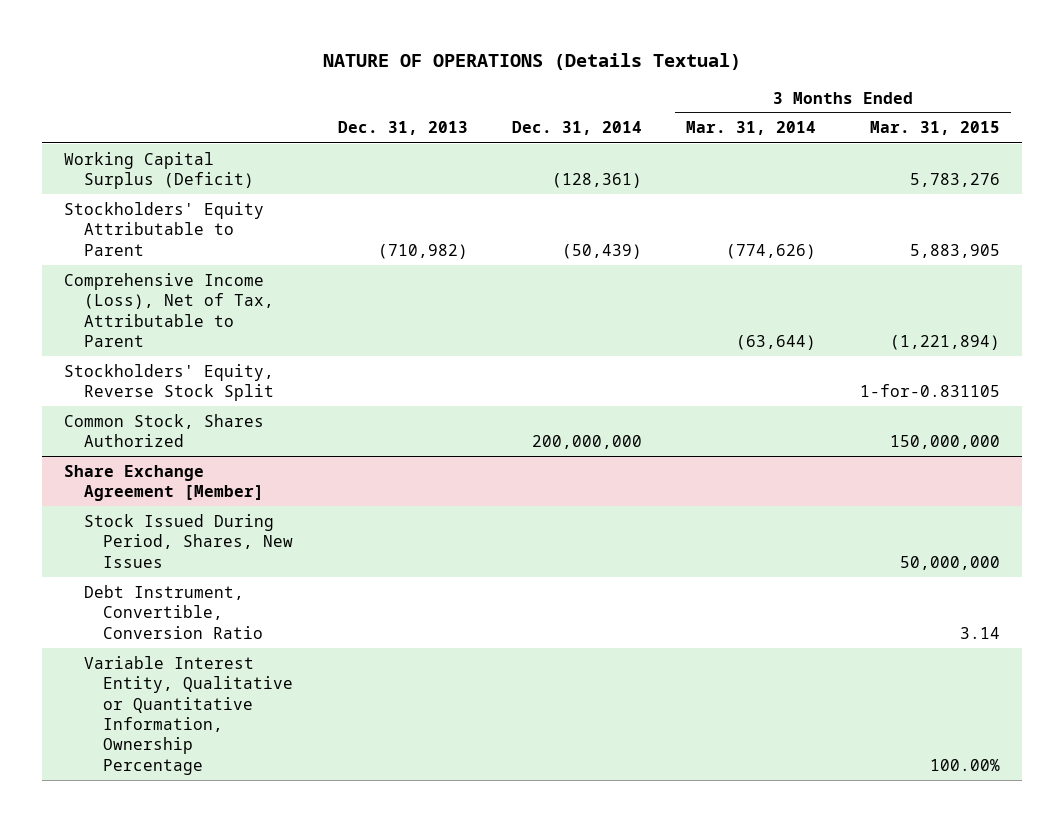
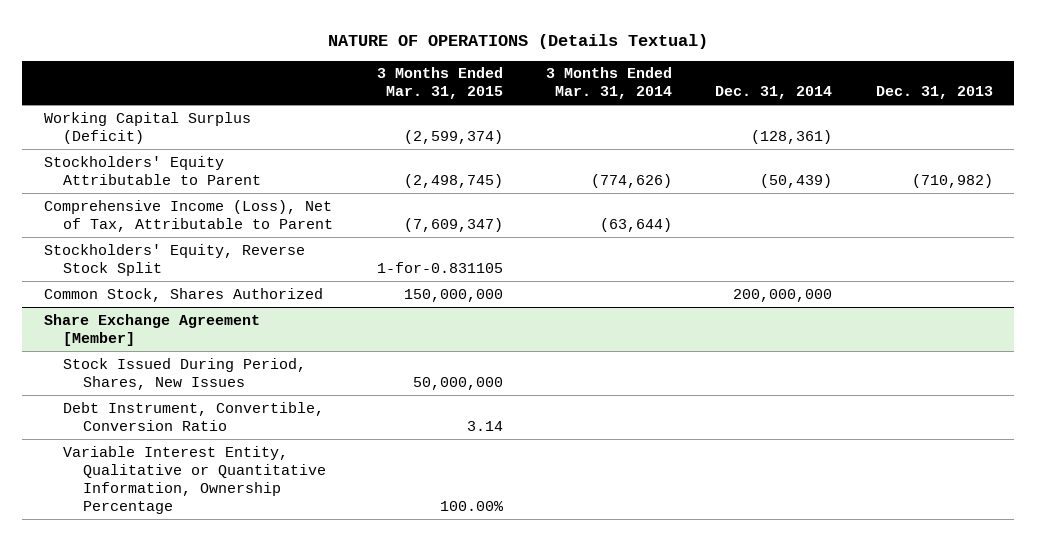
- | Dec. 31, 2013 | Dec. 31, 2014 | 3 Months Ended Mar. 31, 2014 | 3 Months Ended Mar. 31, 2015
+ | 3 Months Ended Mar. 31, 2015 | 3 Months Ended Mar. 31, 2014 | Dec. 31, 2014 | Dec. 31, 2013
- Working Capital Surplus (Deficit) | | (128,361) | | 5,783,276
- Stockholders' Equity Attributable to Parent | (710,982) | (50,439) | (774,626) | 5,883,905
- Comprehensive Income (Loss), Net of Tax, Attributable to Parent | | | (63,644) | (1,221,894)
+ Working Capital Surplus (Deficit) | (2,599,374) | | (128,361) |
+ Stockholders' Equity Attributable to Parent | (2,498,745) | (774,626) | (50,439) | (710,982)
+ Comprehensive Income (Loss), Net of Tax, Attributable to Parent | (7,609,347) | (63,644) | |

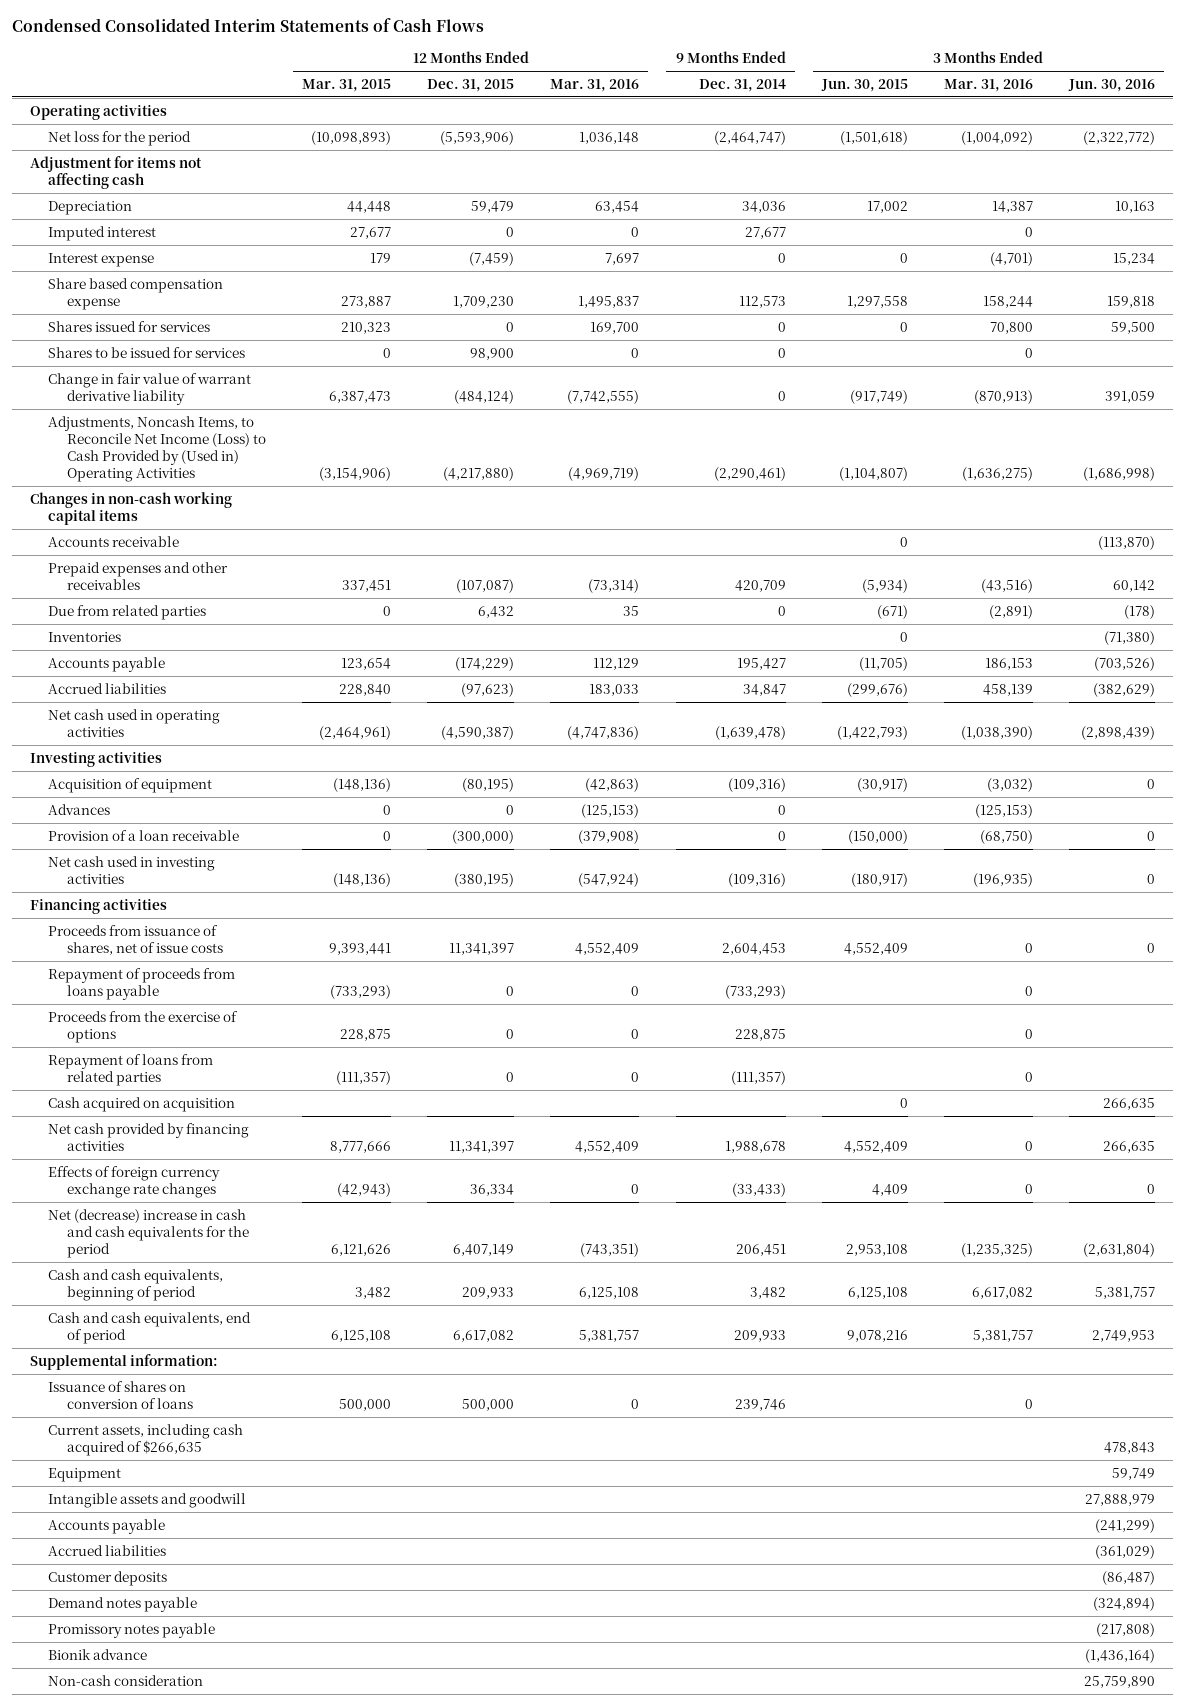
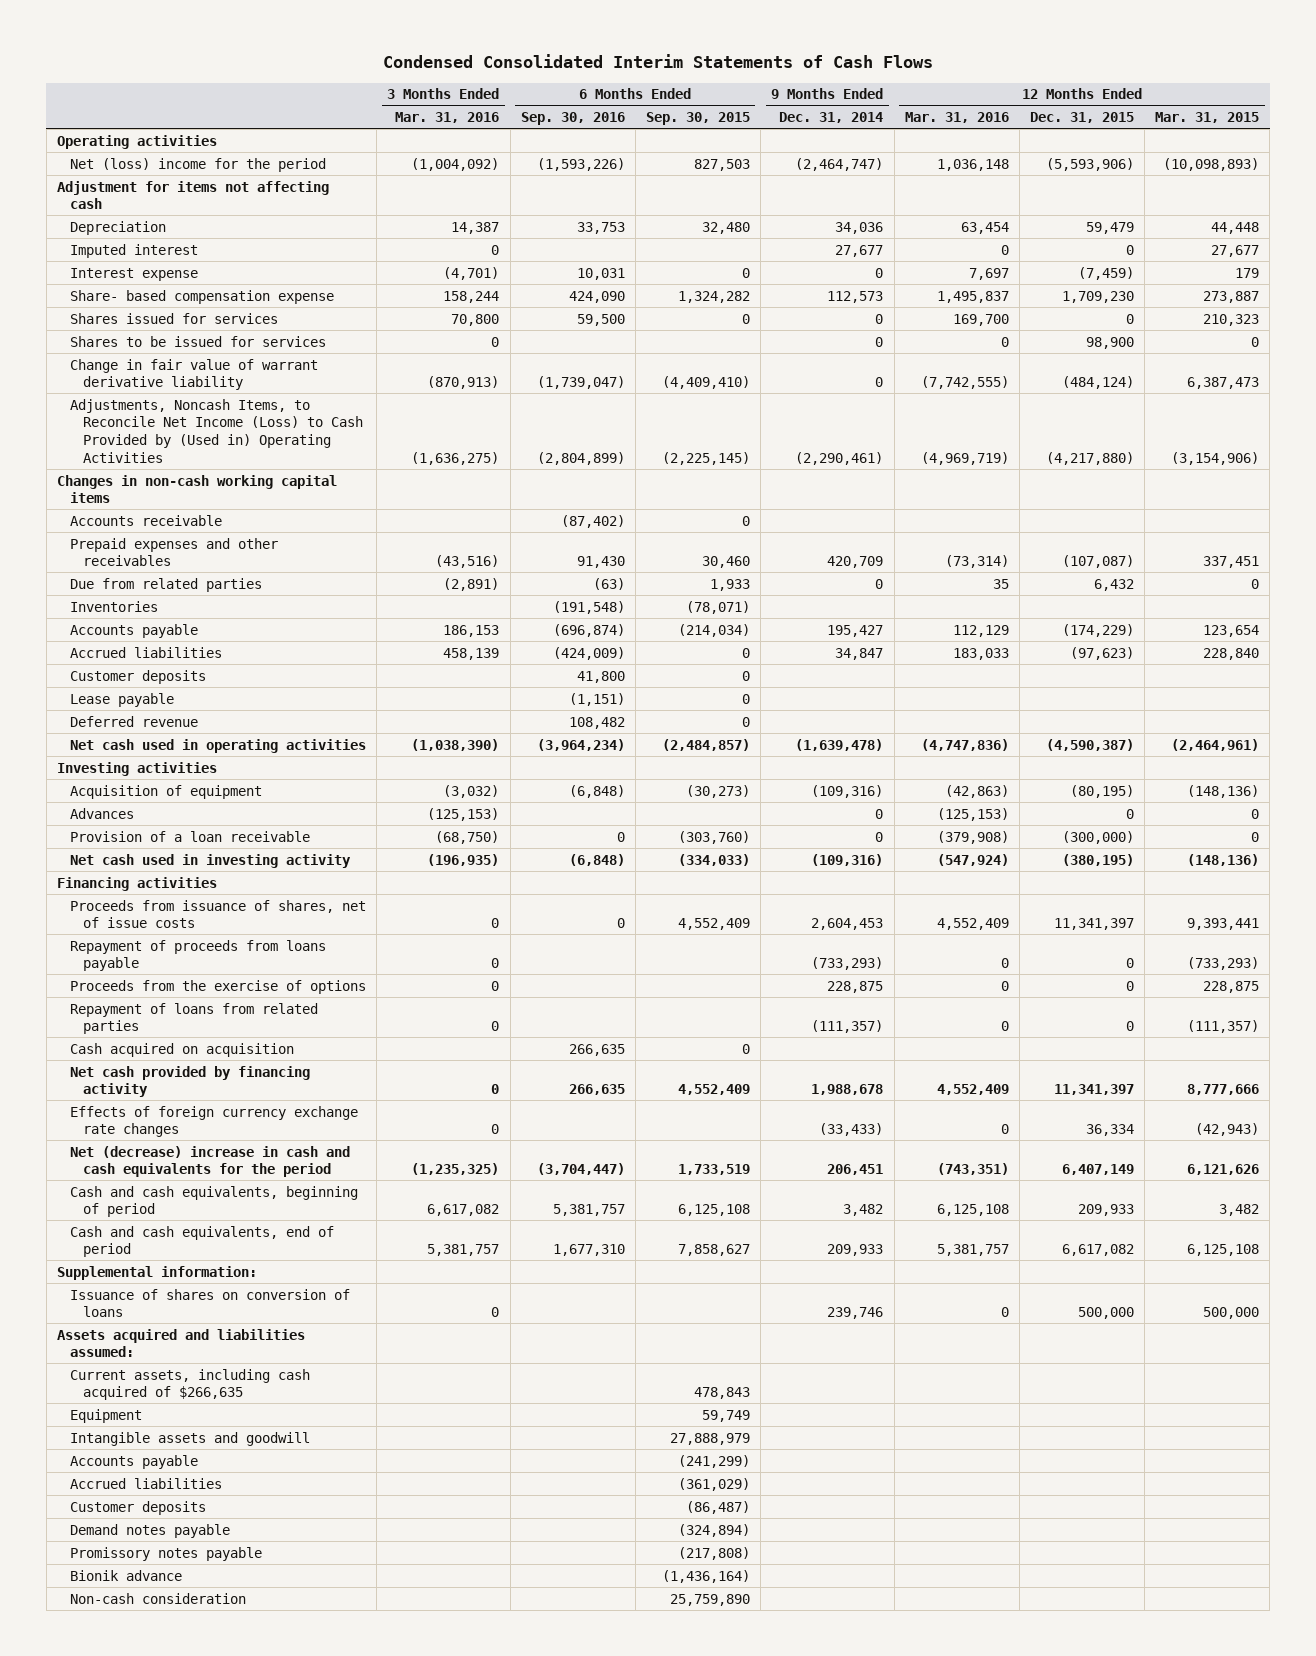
- | 12 Months Ended Mar. 31, 2015 | 12 Months Ended Dec. 31, 2015 | 12 Months Ended Mar. 31, 2016 | 9 Months Ended Dec. 31, 2014 | 3 Months Ended Jun. 30, 2015 | 3 Months Ended Mar. 31, 2016 | 3 Months Ended Jun. 30, 2016
+ | 3 Months Ended Mar. 31, 2016 | 6 Months Ended Sep. 30, 2016 | 6 Months Ended Sep. 30, 2015 | 9 Months Ended Dec. 31, 2014 | 12 Months Ended Mar. 31, 2016 | 12 Months Ended Dec. 31, 2015 | 12 Months Ended Mar. 31, 2015
- Net loss for the period | (10,098,893) | (5,593,906) | 1,036,148 | (2,464,747) | (1,501,618) | (1,004,092) | (2,322,772)
+ Net (loss) income for the period | (1,004,092) | (1,593,226) | 827,503 | (2,464,747) | 1,036,148 | (5,593,906) | (10,098,893)
- Share based compensation expense | 273,887 | 1,709,230 | 1,495,837 | 112,573 | 1,297,558 | 158,244 | 159,818
+ Share- based compensation expense | 158,244 | 424,090 | 1,324,282 | 112,573 | 1,495,837 | 1,709,230 | 273,887
+ Customer deposits | | 41,800 | 0 | | | |
+ Lease payable | | (1,151) | 0 | | | |
+ Deferred revenue | | 108,482 | 0 | | | |
- Net cash used in investing activities | (148,136) | (380,195) | (547,924) | (109,316) | (180,917) | (196,935) | 0
+ Net cash used in investing activity | (196,935) | (6,848) | (334,033) | (109,316) | (547,924) | (380,195) | (148,136)
- Net cash provided by financing activities | 8,777,666 | 11,341,397 | 4,552,409 | 1,988,678 | 4,552,409 | 0 | 266,635
+ Net cash provided by financing activity | 0 | 266,635 | 4,552,409 | 1,988,678 | 4,552,409 | 11,341,397 | 8,777,666
+ Assets acquired and liabilities assumed:

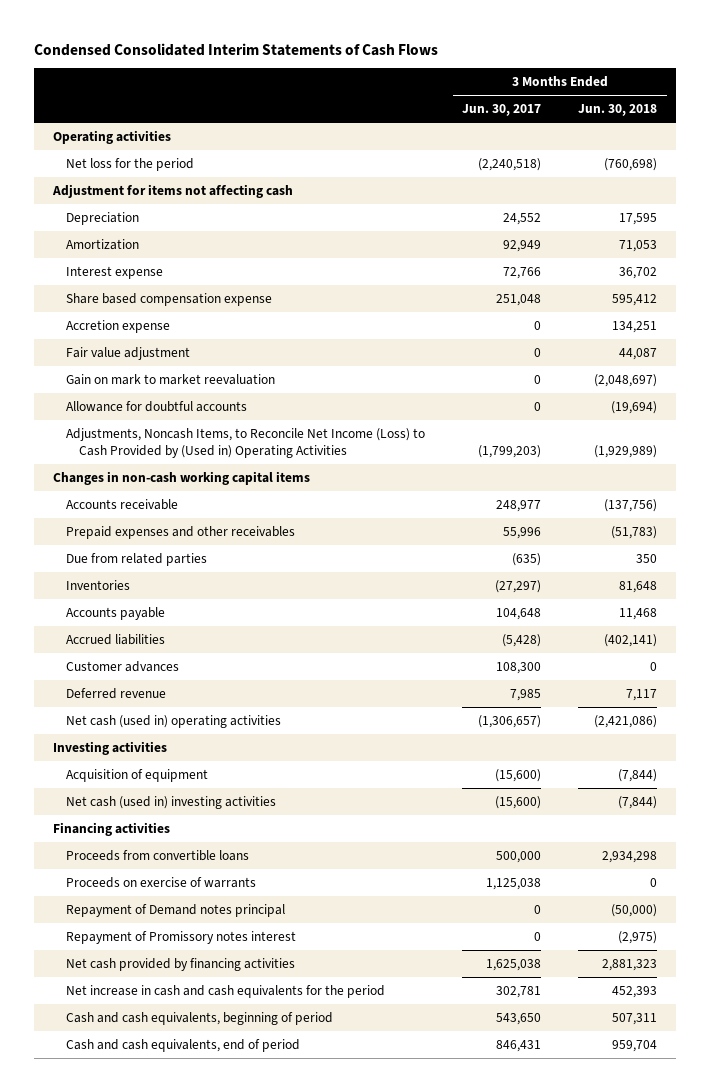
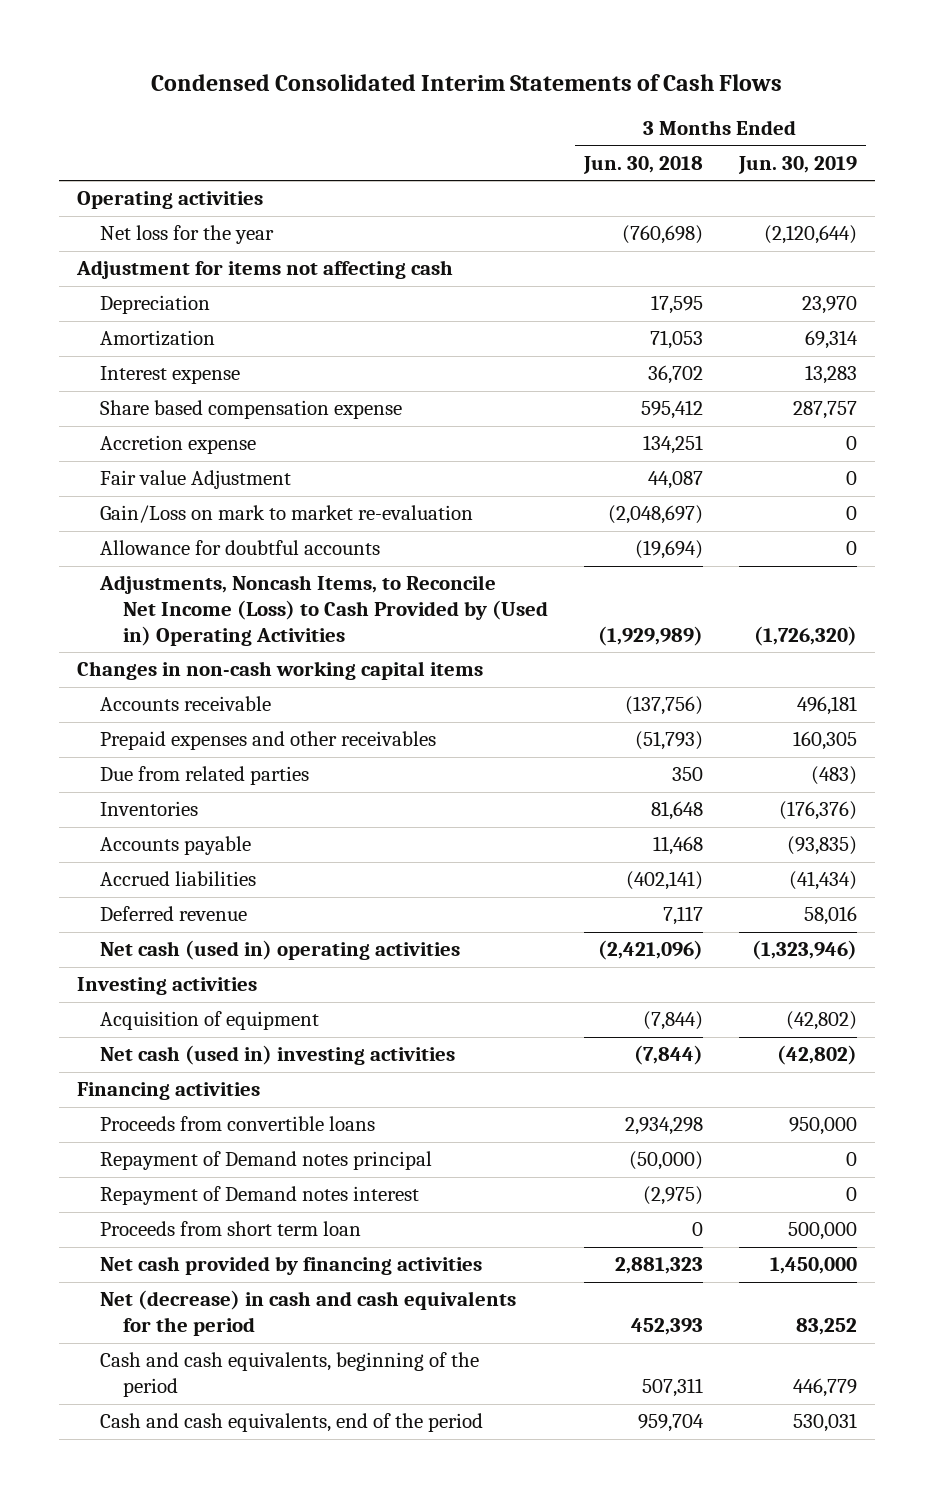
- | 3 Months Ended Jun. 30, 2017 | 3 Months Ended Jun. 30, 2018
+ | 3 Months Ended Jun. 30, 2018 | 3 Months Ended Jun. 30, 2019
- Net loss for the period | (2,240,518) | (760,698)
+ Net loss for the year | (760,698) | (2,120,644)
- Fair value adjustment | 0 | 44,087
- Gain on mark to market reevaluation | 0 | (2,048,697)
+ Fair value Adjustment | 44,087 | 0
+ Gain/Loss on mark to market re-evaluation | (2,048,697) | 0
- Prepaid expenses and other receivables | 55,996 | (51,783)
+ Prepaid expenses and other receivables | (51,793) | 160,305
- Customer advances | 108,300 | 0
- Net cash (used in) operating activities | (1,306,657) | (2,421,086)
+ Net cash (used in) operating activities | (2,421,096) | (1,323,946)
- Proceeds on exercise of warrants | 1,125,038 | 0
- Repayment of Promissory notes interest | 0 | (2,975)
+ Repayment of Demand notes interest | (2,975) | 0
+ Proceeds from short term loan | 0 | 500,000
- Net increase in cash and cash equivalents for the period | 302,781 | 452,393
- Cash and cash equivalents, beginning of period | 543,650 | 507,311
- Cash and cash equivalents, end of period | 846,431 | 959,704
+ Net (decrease) in cash and cash equivalents for the period | 452,393 | 83,252
+ Cash and cash equivalents, beginning of the period | 507,311 | 446,779
+ Cash and cash equivalents, end of the period | 959,704 | 530,031

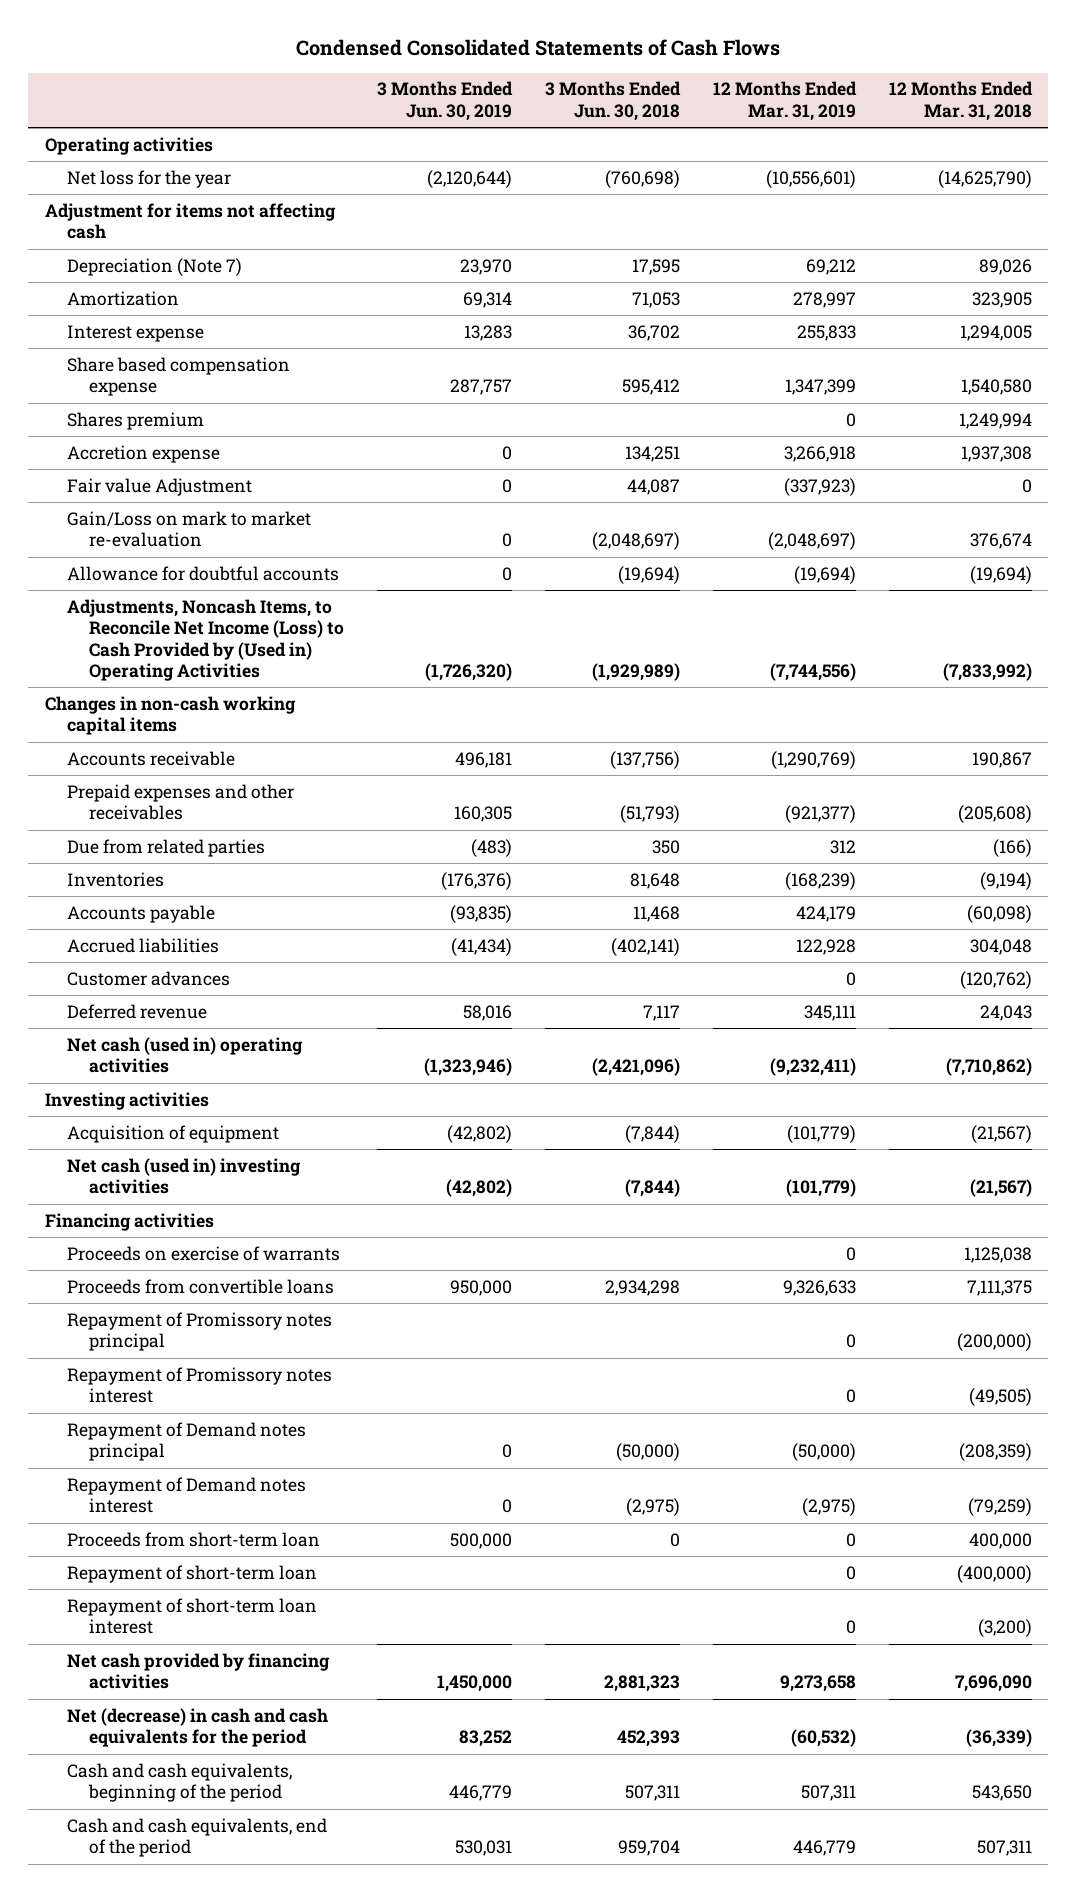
- Condensed Consolidated Interim Statements of Cash Flows
+ Condensed Consolidated Statements of Cash Flows
- | 3 Months Ended Jun. 30, 2018 | 3 Months Ended Jun. 30, 2019
+ | 3 Months Ended Jun. 30, 2019 | 3 Months Ended Jun. 30, 2018 | 12 Months Ended Mar. 31, 2019 | 12 Months Ended Mar. 31, 2018
- Depreciation | 17,595 | 23,970
+ Depreciation (Note 7) | 23,970 | 17,595 | 69,212 | 89,026
+ Shares premium | | | 0 | 1,249,994
+ Customer advances | | | 0 | (120,762)
+ Proceeds on exercise of warrants | | | 0 | 1,125,038
+ Repayment of Promissory notes principal | | | 0 | (200,000)
+ Repayment of Promissory notes interest | | | 0 | (49,505)
- Proceeds from short term loan | 0 | 500,000
+ Proceeds from short-term loan | 500,000 | 0 | 0 | 400,000
+ Repayment of short-term loan | | | 0 | (400,000)
+ Repayment of short-term loan interest | | | 0 | (3,200)

